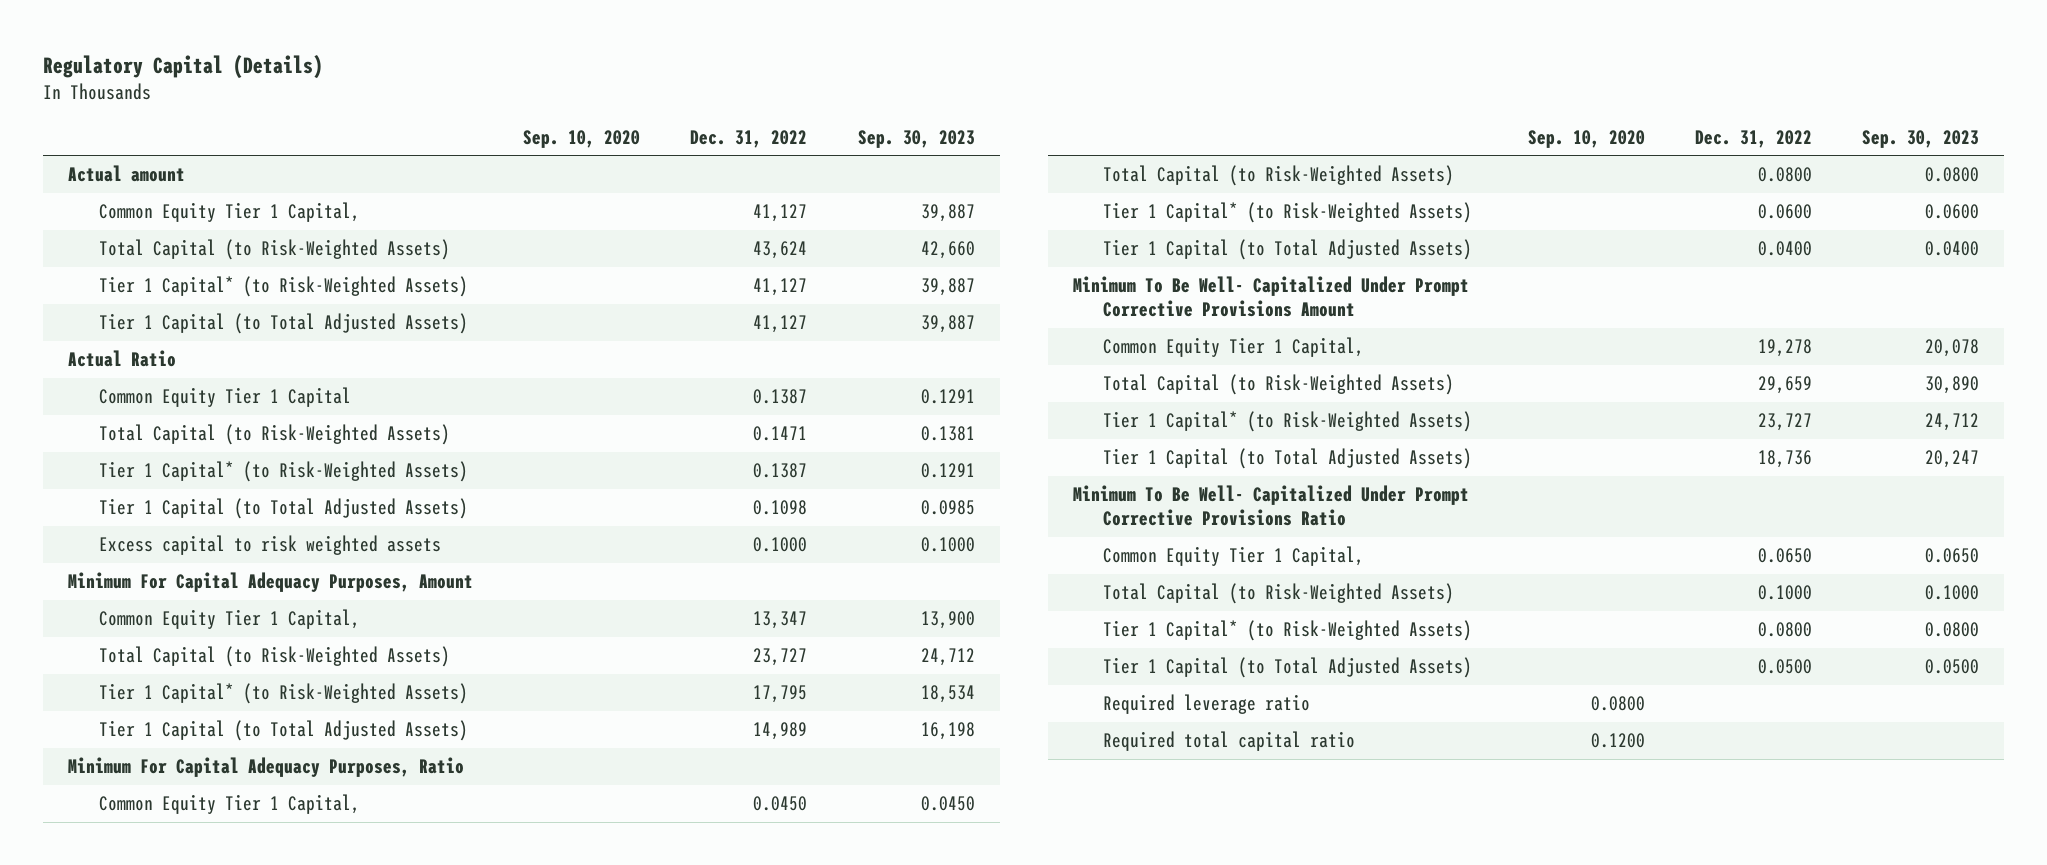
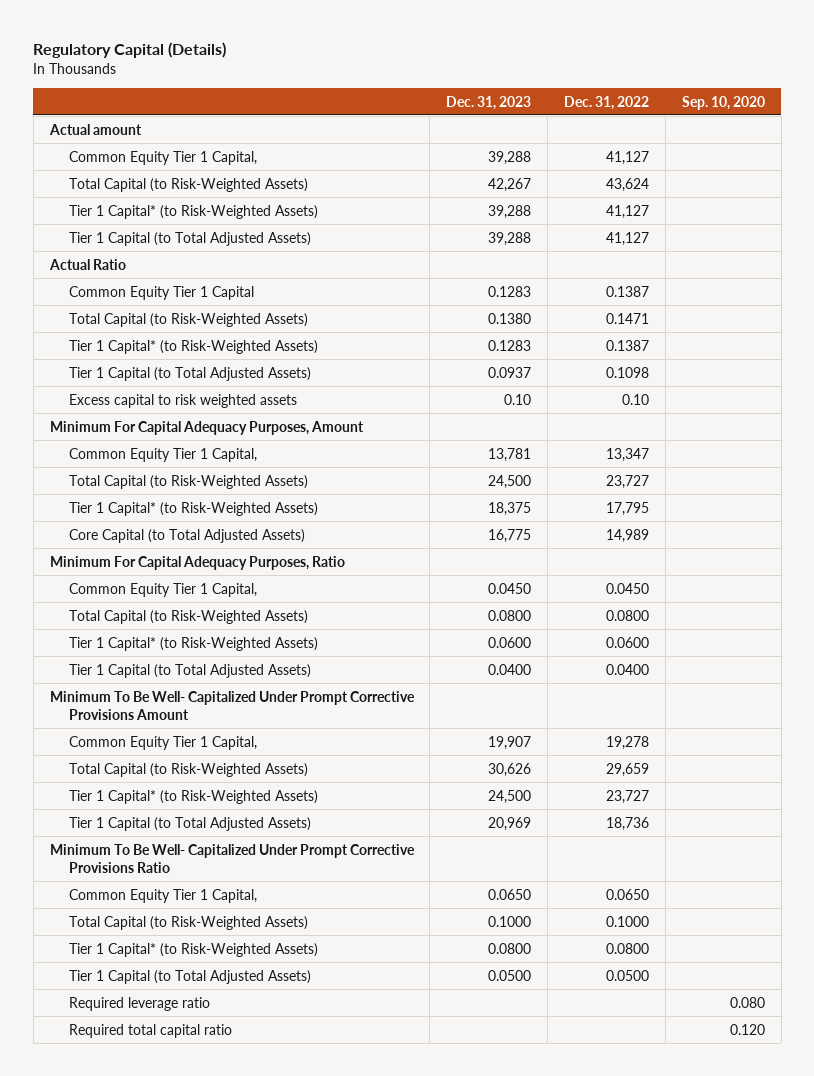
- | Sep. 10, 2020 | Dec. 31, 2022 | Sep. 30, 2023
+ | Dec. 31, 2023 | Dec. 31, 2022 | Sep. 10, 2020
- Excess capital to risk weighted assets | | 0.1000 | 0.1000
+ Excess capital to risk weighted assets | 0.10 | 0.10 |
- Tier 1 Capital (to Total Adjusted Assets) | | 14,989 | 16,198
+ Core Capital (to Total Adjusted Assets) | 16,775 | 14,989 |
- Required leverage ratio | 0.0800 | |
- Required total capital ratio | 0.1200 | |
+ Required leverage ratio | | | 0.080
+ Required total capital ratio | | | 0.120

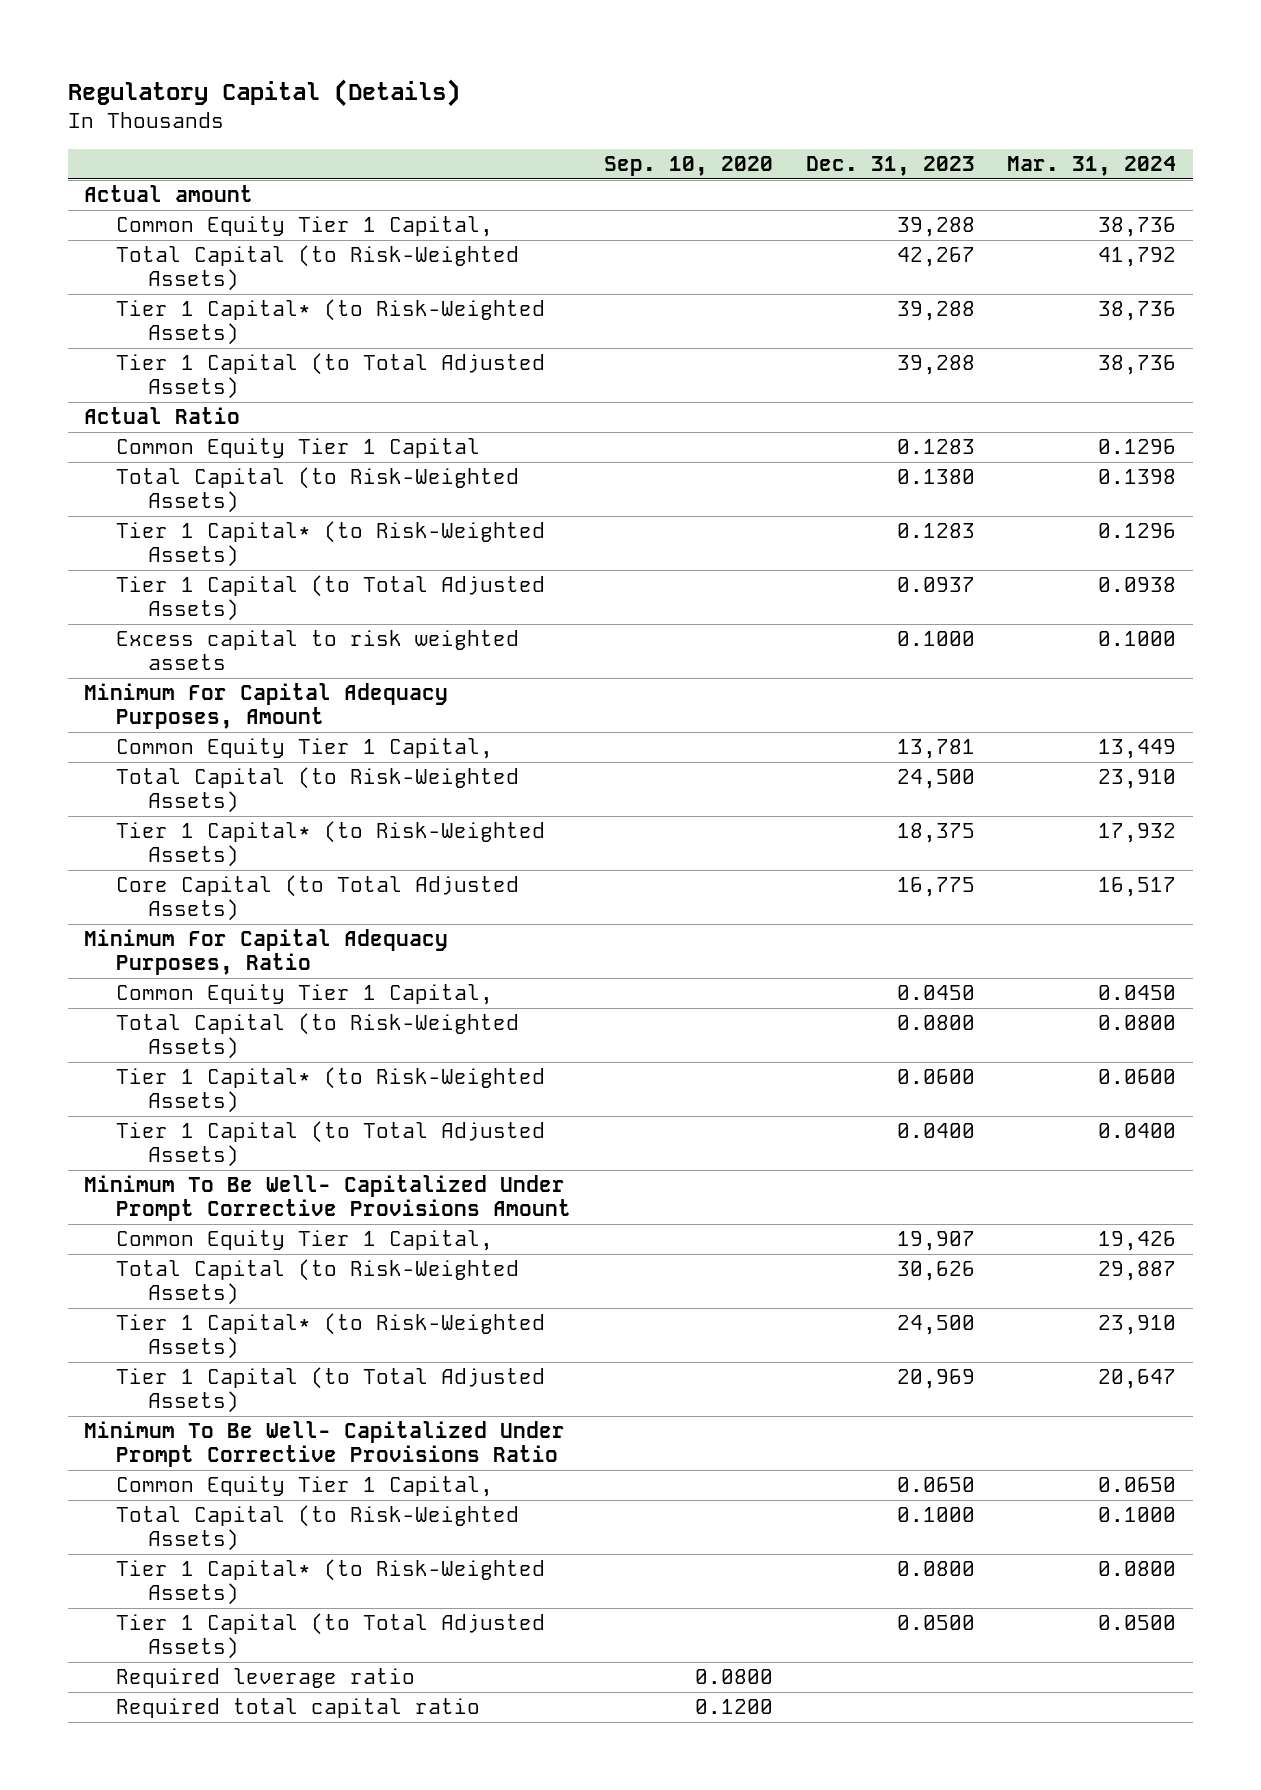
- | Dec. 31, 2023 | Dec. 31, 2022 | Sep. 10, 2020
+ | Sep. 10, 2020 | Dec. 31, 2023 | Mar. 31, 2024
- Excess capital to risk weighted assets | 0.10 | 0.10 |
+ Excess capital to risk weighted assets | | 0.1000 | 0.1000
- Required leverage ratio | | | 0.080
- Required total capital ratio | | | 0.120
+ Required leverage ratio | 0.0800 | |
+ Required total capital ratio | 0.1200 | |

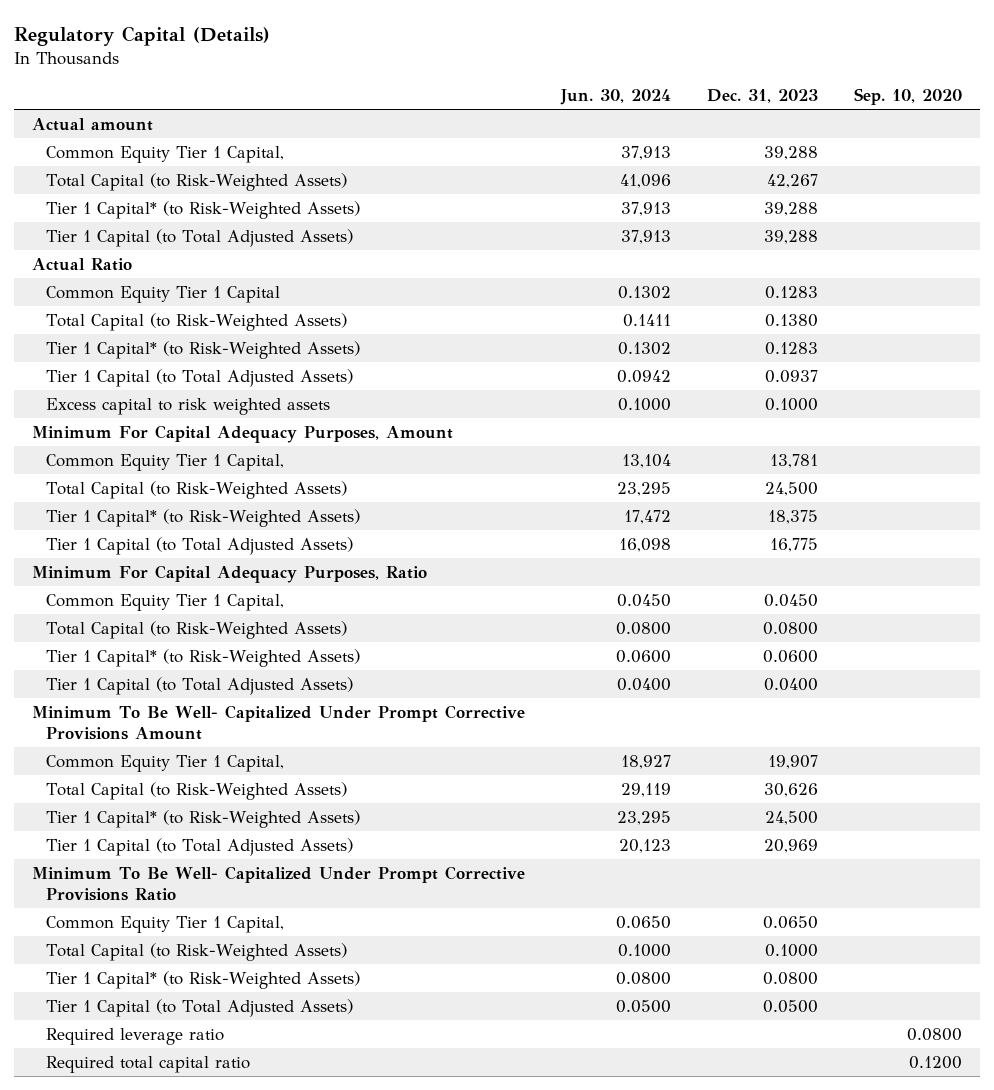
- | Sep. 10, 2020 | Dec. 31, 2023 | Mar. 31, 2024
+ | Jun. 30, 2024 | Dec. 31, 2023 | Sep. 10, 2020
- Core Capital (to Total Adjusted Assets) | | 16,775 | 16,517
+ Tier 1 Capital (to Total Adjusted Assets) | 16,098 | 16,775 |

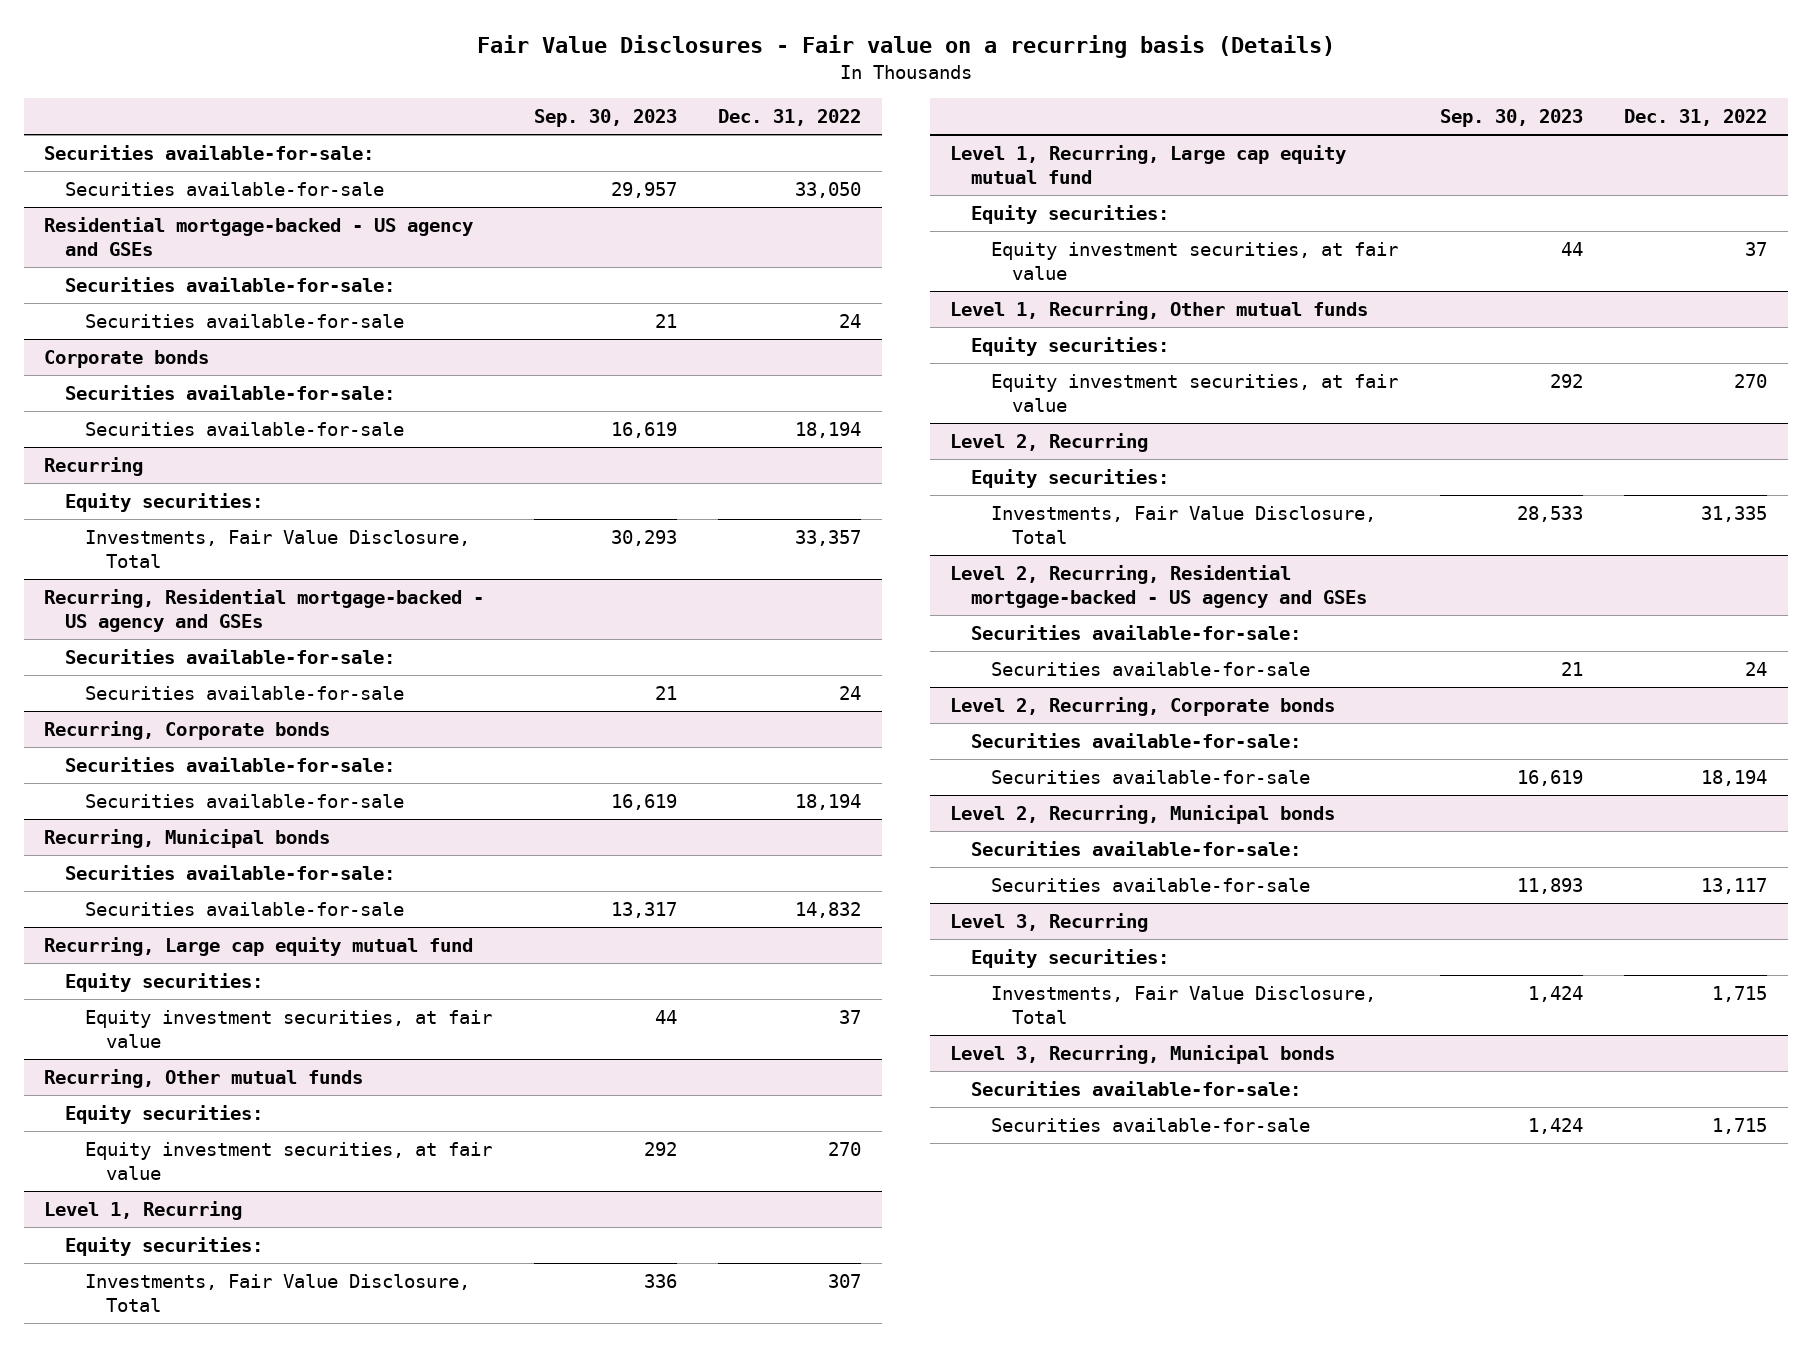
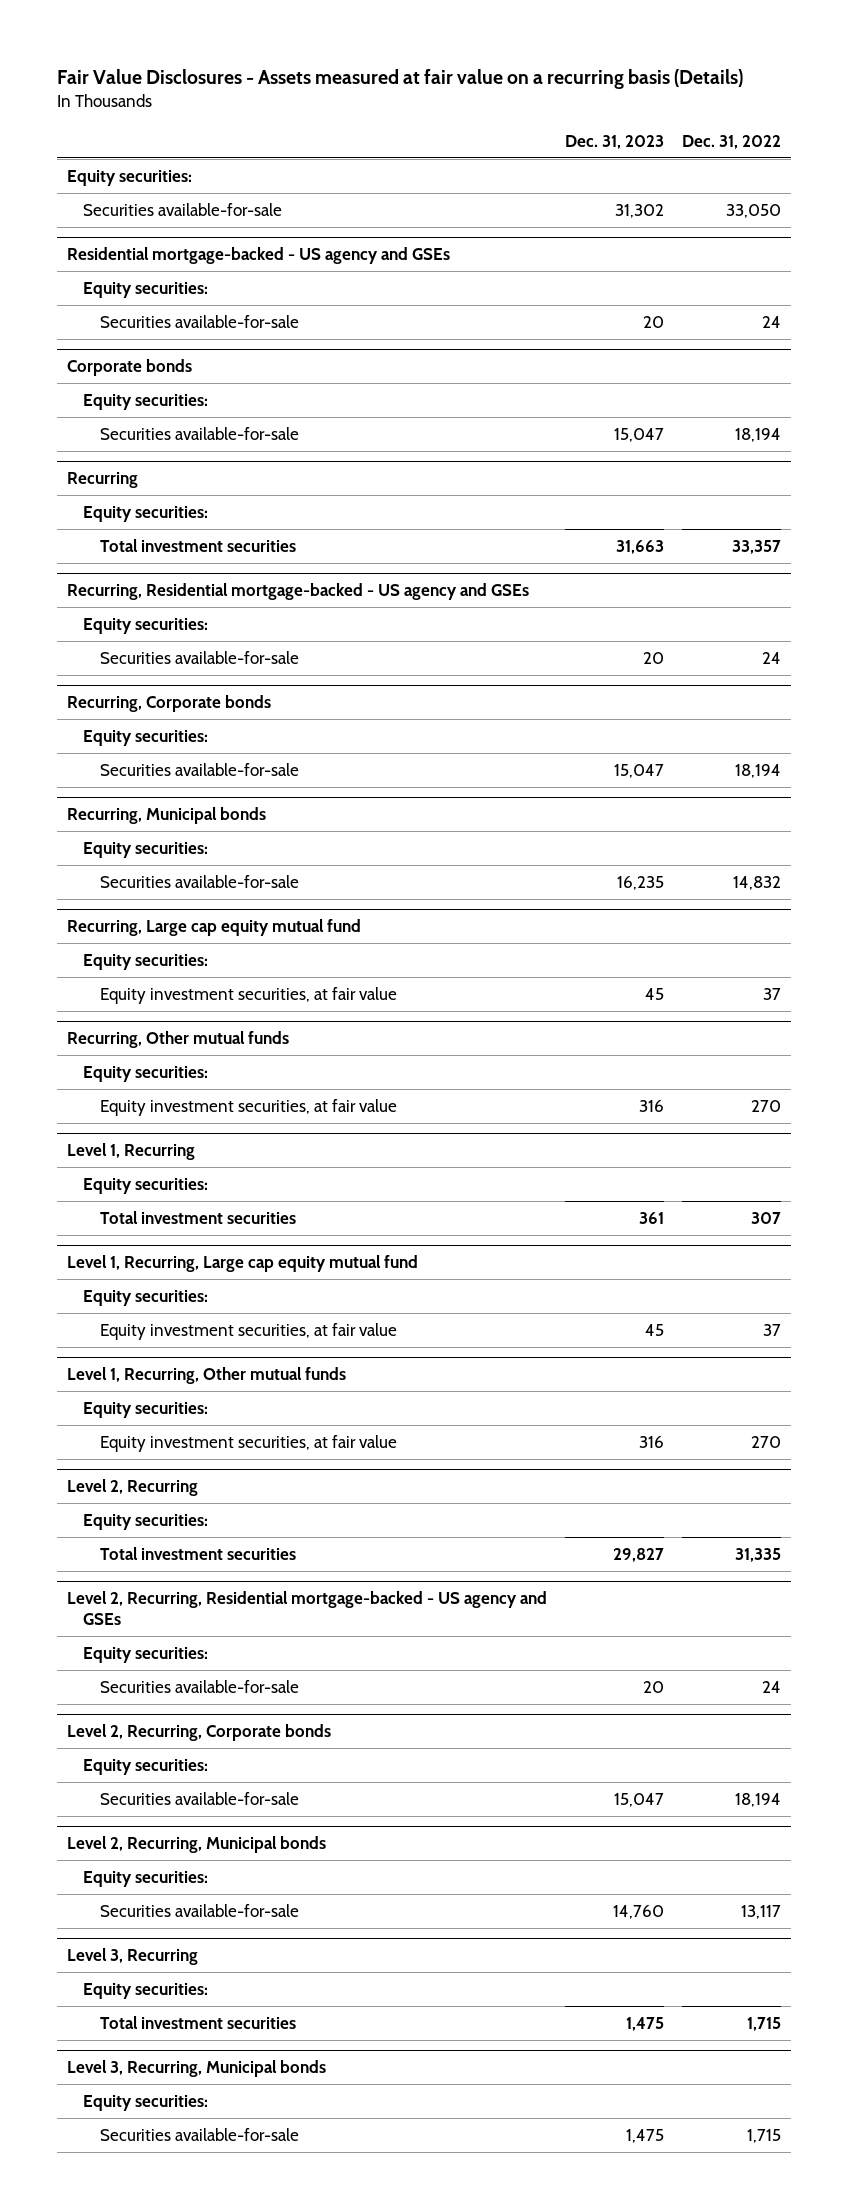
- Fair Value Disclosures - Fair value on a recurring basis (Details)
+ Fair Value Disclosures - Assets measured at fair value on a recurring basis (Details)
- | Sep. 30, 2023 | Dec. 31, 2022
+ | Dec. 31, 2023 | Dec. 31, 2022
- Securities available-for-sale:
+ Equity securities:
@ Residential mortgage-backed - US agency and GSEs
- Securities available-for-sale:
+ Equity securities:
@ Corporate bonds
- Securities available-for-sale:
+ Equity securities:
@ Recurring
- Investments, Fair Value Disclosure, Total | 30,293 | 33,357
+ Total investment securities | 31,663 | 33,357
@ Recurring, Residential mortgage-backed - US agency and GSEs
- Securities available-for-sale:
+ Equity securities:
@ Recurring, Corporate bonds
- Securities available-for-sale:
+ Equity securities:
@ Recurring, Municipal bonds
- Securities available-for-sale:
+ Equity securities:
@ Level 1, Recurring
- Investments, Fair Value Disclosure, Total | 336 | 307
+ Total investment securities | 361 | 307
@ Level 2, Recurring
- Investments, Fair Value Disclosure, Total | 28,533 | 31,335
+ Total investment securities | 29,827 | 31,335
@ Level 2, Recurring, Residential mortgage-backed - US agency and GSEs
- Securities available-for-sale:
+ Equity securities:
@ Level 2, Recurring, Corporate bonds
- Securities available-for-sale:
+ Equity securities:
@ Level 2, Recurring, Municipal bonds
- Securities available-for-sale:
+ Equity securities:
@ Level 3, Recurring
- Investments, Fair Value Disclosure, Total | 1,424 | 1,715
+ Total investment securities | 1,475 | 1,715
@ Level 3, Recurring, Municipal bonds
- Securities available-for-sale:
+ Equity securities:

